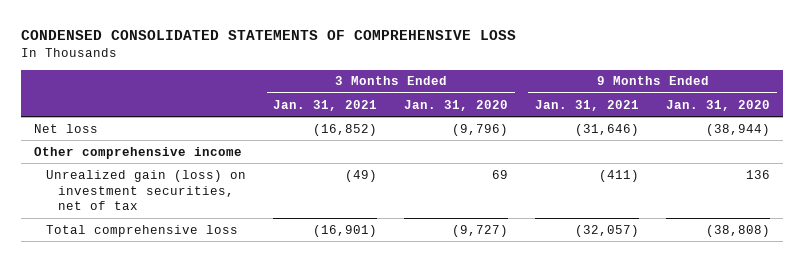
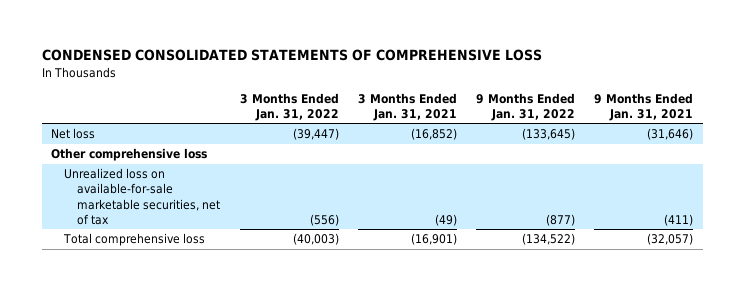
- | 3 Months Ended Jan. 31, 2021 | 3 Months Ended Jan. 31, 2020 | 9 Months Ended Jan. 31, 2021 | 9 Months Ended Jan. 31, 2020
+ | 3 Months Ended Jan. 31, 2022 | 3 Months Ended Jan. 31, 2021 | 9 Months Ended Jan. 31, 2022 | 9 Months Ended Jan. 31, 2021
- Other comprehensive income
- Unrealized gain (loss) on investment securities, net of tax | (49) | 69 | (411) | 136
+ Other comprehensive loss
+ Unrealized loss on available-for-sale marketable securities, net of tax | (556) | (49) | (877) | (411)

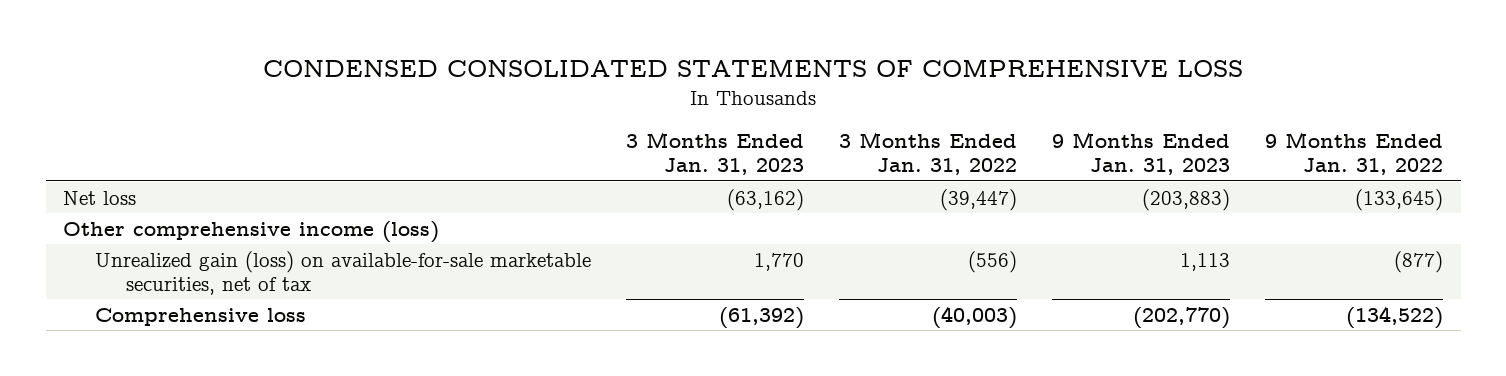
- | 3 Months Ended Jan. 31, 2022 | 3 Months Ended Jan. 31, 2021 | 9 Months Ended Jan. 31, 2022 | 9 Months Ended Jan. 31, 2021
+ | 3 Months Ended Jan. 31, 2023 | 3 Months Ended Jan. 31, 2022 | 9 Months Ended Jan. 31, 2023 | 9 Months Ended Jan. 31, 2022
- Other comprehensive loss
- Unrealized loss on available-for-sale marketable securities, net of tax | (556) | (49) | (877) | (411)
- Total comprehensive loss | (40,003) | (16,901) | (134,522) | (32,057)
+ Other comprehensive income (loss)
+ Unrealized gain (loss) on available-for-sale marketable securities, net of tax | 1,770 | (556) | 1,113 | (877)
+ Comprehensive loss | (61,392) | (40,003) | (202,770) | (134,522)

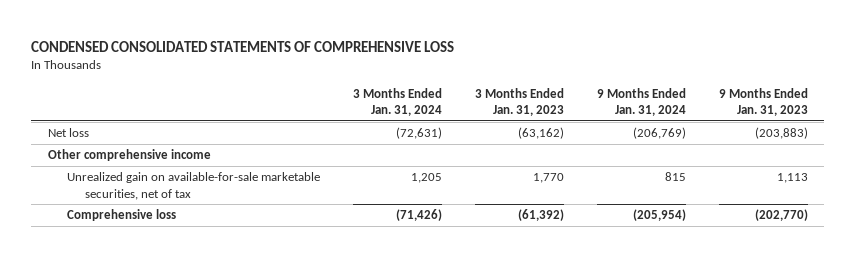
- | 3 Months Ended Jan. 31, 2023 | 3 Months Ended Jan. 31, 2022 | 9 Months Ended Jan. 31, 2023 | 9 Months Ended Jan. 31, 2022
+ | 3 Months Ended Jan. 31, 2024 | 3 Months Ended Jan. 31, 2023 | 9 Months Ended Jan. 31, 2024 | 9 Months Ended Jan. 31, 2023
- Other comprehensive income (loss)
- Unrealized gain (loss) on available-for-sale marketable securities, net of tax | 1,770 | (556) | 1,113 | (877)
+ Other comprehensive income
+ Unrealized gain on available-for-sale marketable securities, net of tax | 1,205 | 1,770 | 815 | 1,113

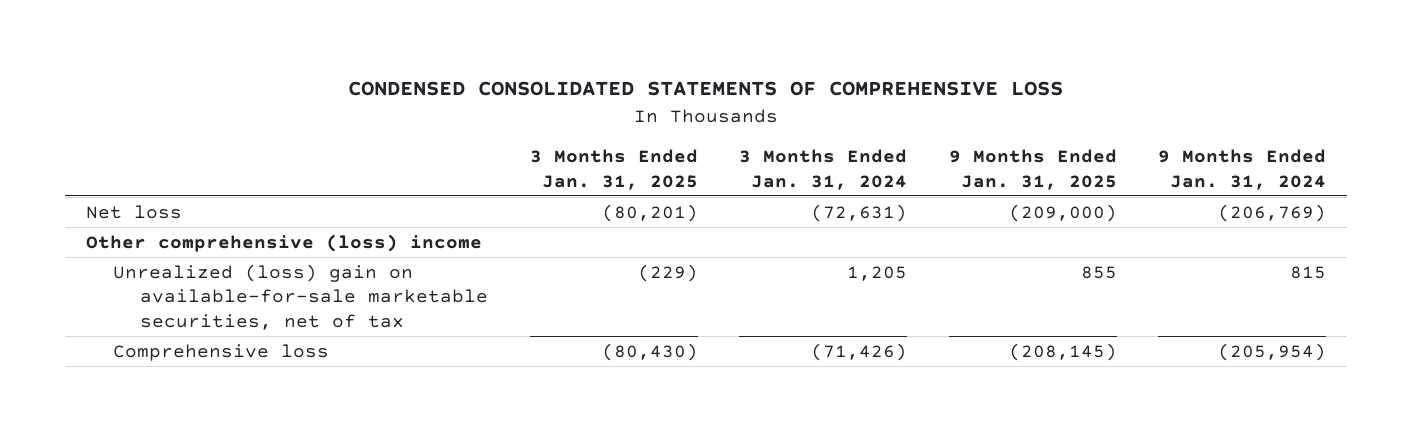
- | 3 Months Ended Jan. 31, 2024 | 3 Months Ended Jan. 31, 2023 | 9 Months Ended Jan. 31, 2024 | 9 Months Ended Jan. 31, 2023
+ | 3 Months Ended Jan. 31, 2025 | 3 Months Ended Jan. 31, 2024 | 9 Months Ended Jan. 31, 2025 | 9 Months Ended Jan. 31, 2024
- Other comprehensive income
- Unrealized gain on available-for-sale marketable securities, net of tax | 1,205 | 1,770 | 815 | 1,113
+ Other comprehensive (loss) income
+ Unrealized (loss) gain on available-for-sale marketable securities, net of tax | (229) | 1,205 | 855 | 815

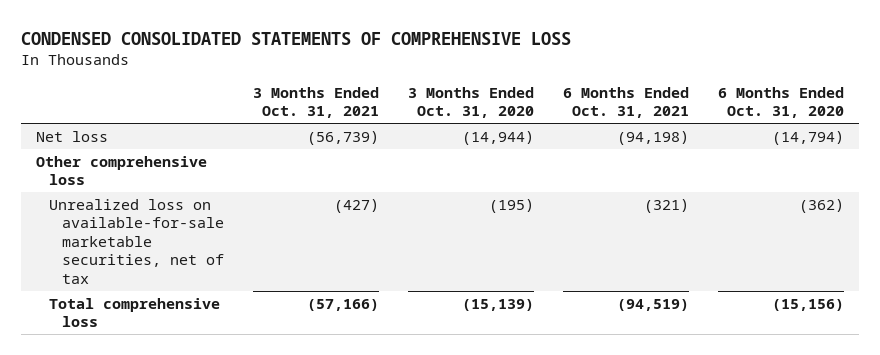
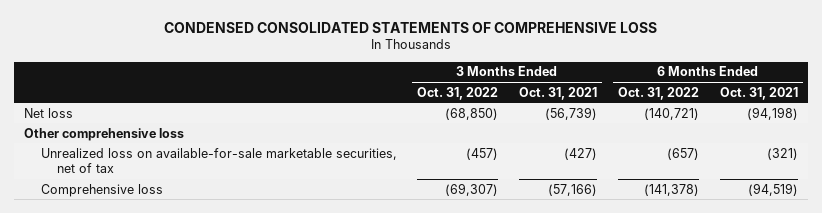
- | 3 Months Ended Oct. 31, 2021 | 3 Months Ended Oct. 31, 2020 | 6 Months Ended Oct. 31, 2021 | 6 Months Ended Oct. 31, 2020
+ | 3 Months Ended Oct. 31, 2022 | 3 Months Ended Oct. 31, 2021 | 6 Months Ended Oct. 31, 2022 | 6 Months Ended Oct. 31, 2021
- Total comprehensive loss | (57,166) | (15,139) | (94,519) | (15,156)
+ Comprehensive loss | (69,307) | (57,166) | (141,378) | (94,519)

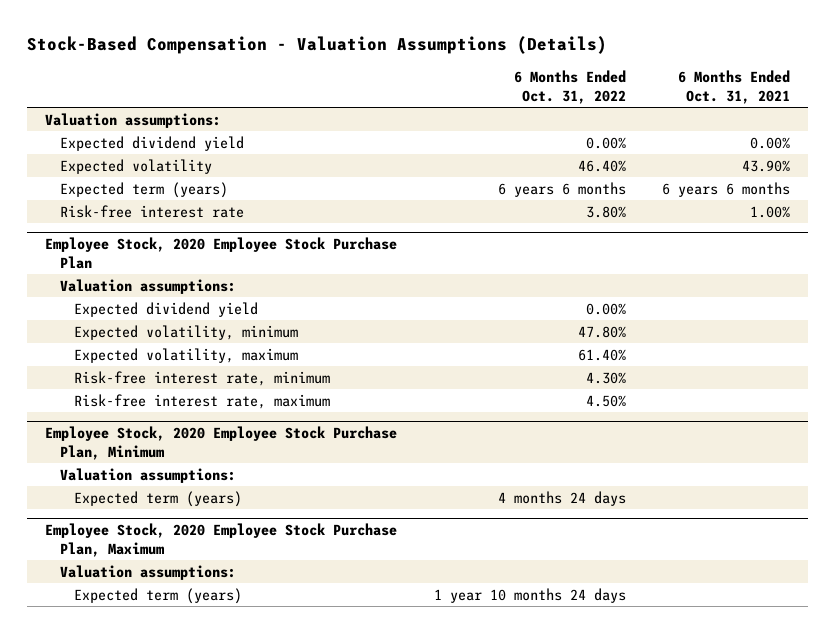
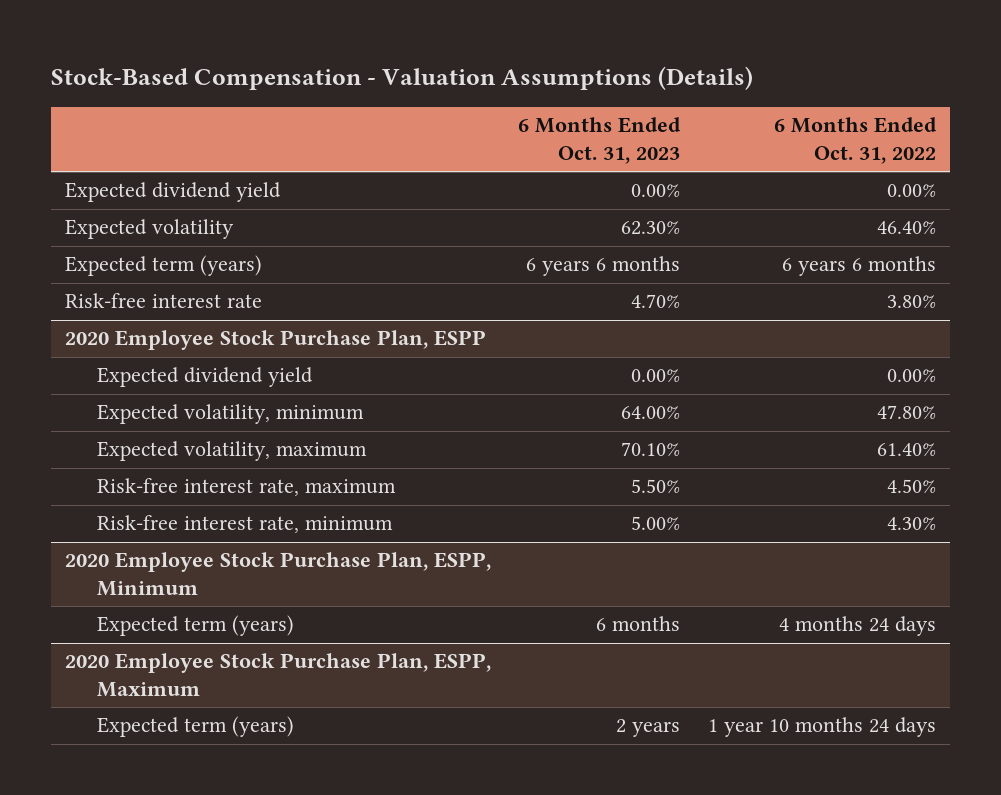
- | 6 Months Ended Oct. 31, 2022 | 6 Months Ended Oct. 31, 2021
+ | 6 Months Ended Oct. 31, 2023 | 6 Months Ended Oct. 31, 2022
- Valuation assumptions:
- Employee Stock, 2020 Employee Stock Purchase Plan
- Valuation assumptions:
+ 2020 Employee Stock Purchase Plan, ESPP
- Risk-free interest rate, minimum | 4.30% |
- Employee Stock, 2020 Employee Stock Purchase Plan, Minimum
- Valuation assumptions:
+ Risk-free interest rate, minimum | 5.00% | 4.30%
+ 2020 Employee Stock Purchase Plan, ESPP, Minimum
- Employee Stock, 2020 Employee Stock Purchase Plan, Maximum
- Valuation assumptions:
+ 2020 Employee Stock Purchase Plan, ESPP, Maximum

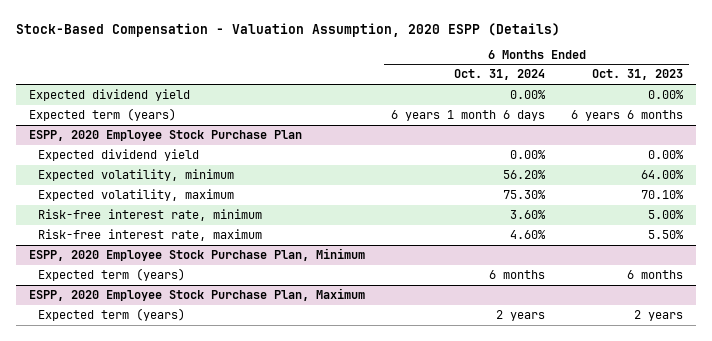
- Stock-Based Compensation - Valuation Assumptions (Details)
+ Stock-Based Compensation - Valuation Assumption, 2020 ESPP (Details)
- | 6 Months Ended Oct. 31, 2023 | 6 Months Ended Oct. 31, 2022
+ | 6 Months Ended Oct. 31, 2024 | 6 Months Ended Oct. 31, 2023
- Expected volatility | 62.30% | 46.40%
- Risk-free interest rate | 4.70% | 3.80%
- 2020 Employee Stock Purchase Plan, ESPP
+ ESPP, 2020 Employee Stock Purchase Plan
- Risk-free interest rate, maximum | 5.50% | 4.50%
- 2020 Employee Stock Purchase Plan, ESPP, Minimum
+ Risk-free interest rate, maximum | 4.60% | 5.50%
+ ESPP, 2020 Employee Stock Purchase Plan, Minimum
- 2020 Employee Stock Purchase Plan, ESPP, Maximum
+ ESPP, 2020 Employee Stock Purchase Plan, Maximum

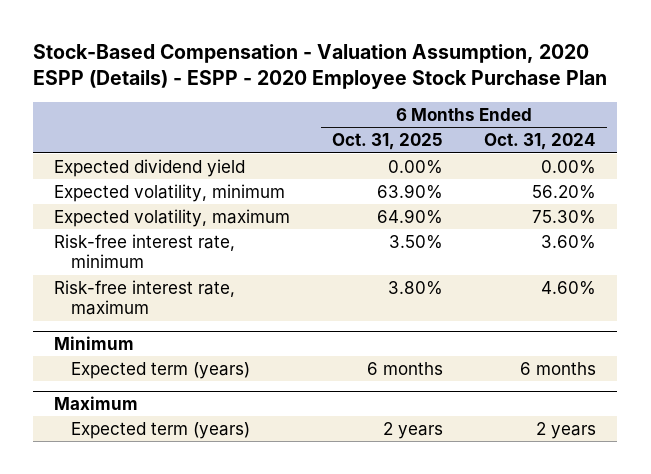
- Stock-Based Compensation - Valuation Assumption, 2020 ESPP (Details)
+ Stock-Based Compensation - Valuation Assumption, 2020 ESPP (Details) - ESPP - 2020 Employee Stock Purchase Plan
- | 6 Months Ended Oct. 31, 2024 | 6 Months Ended Oct. 31, 2023
+ | 6 Months Ended Oct. 31, 2025 | 6 Months Ended Oct. 31, 2024
- Expected term (years) | 6 years 1 month 6 days | 6 years 6 months
- ESPP, 2020 Employee Stock Purchase Plan
- Expected dividend yield | 0.00% | 0.00%
- ESPP, 2020 Employee Stock Purchase Plan, Minimum
+ Minimum
- ESPP, 2020 Employee Stock Purchase Plan, Maximum
+ Maximum

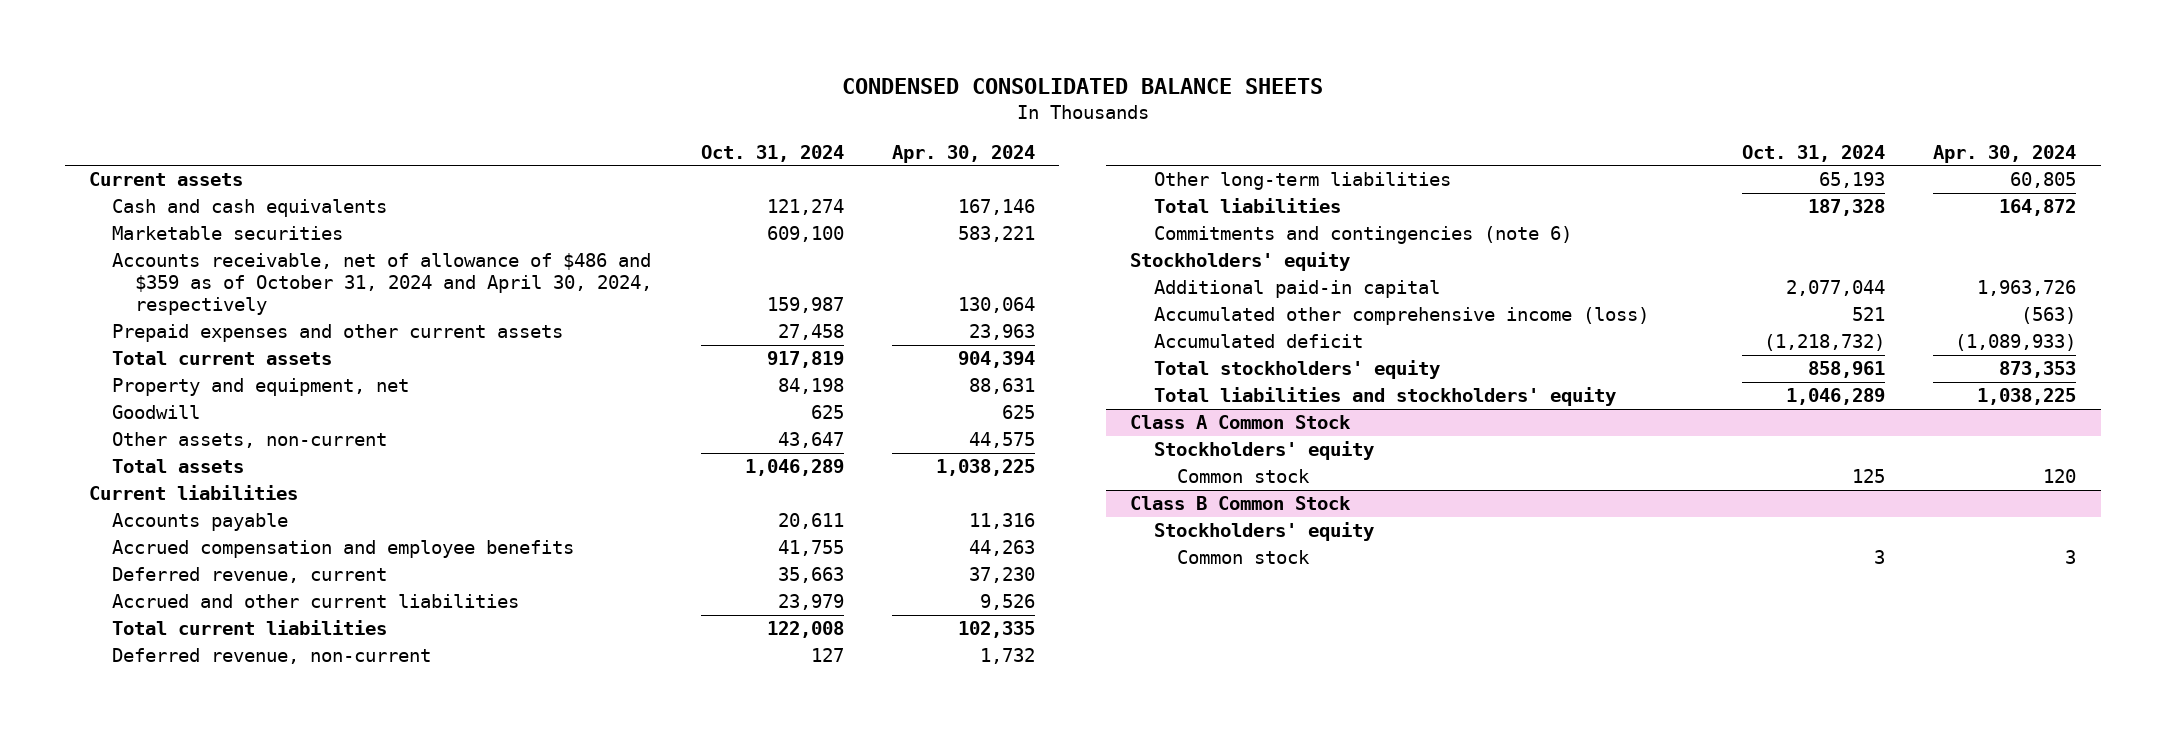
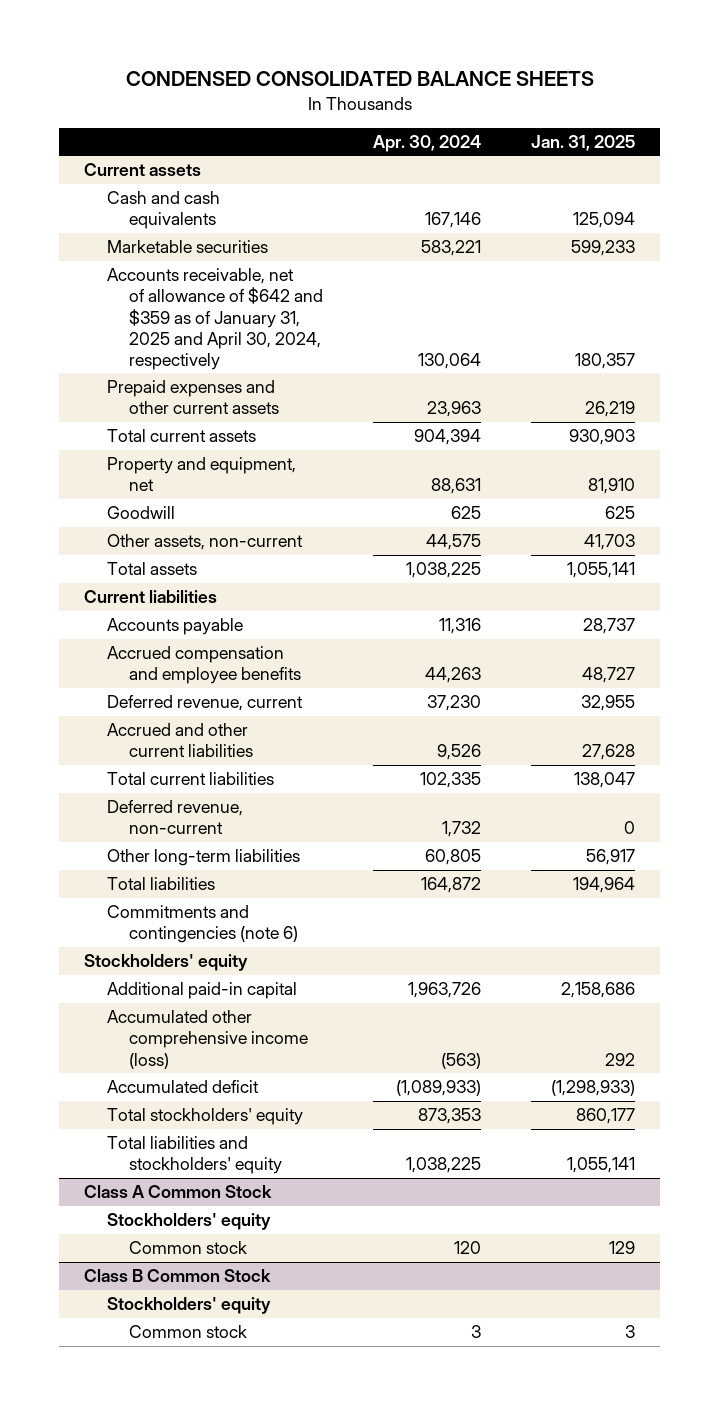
- | Oct. 31, 2024 | Apr. 30, 2024
+ | Apr. 30, 2024 | Jan. 31, 2025
- Accounts receivable, net of allowance of $486 and $359 as of October 31, 2024 and April 30, 2024, respectively | 159,987 | 130,064
+ Accounts receivable, net of allowance of $642 and $359 as of January 31, 2025 and April 30, 2024, respectively | 130,064 | 180,357

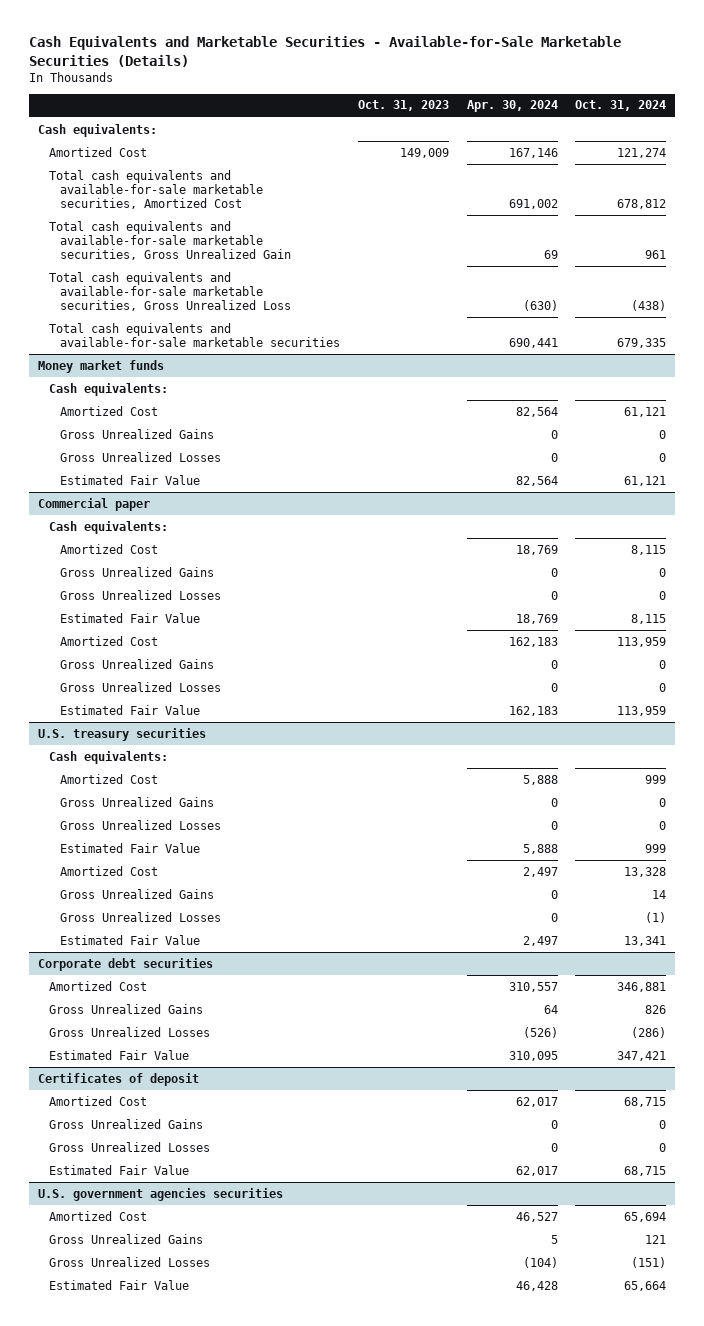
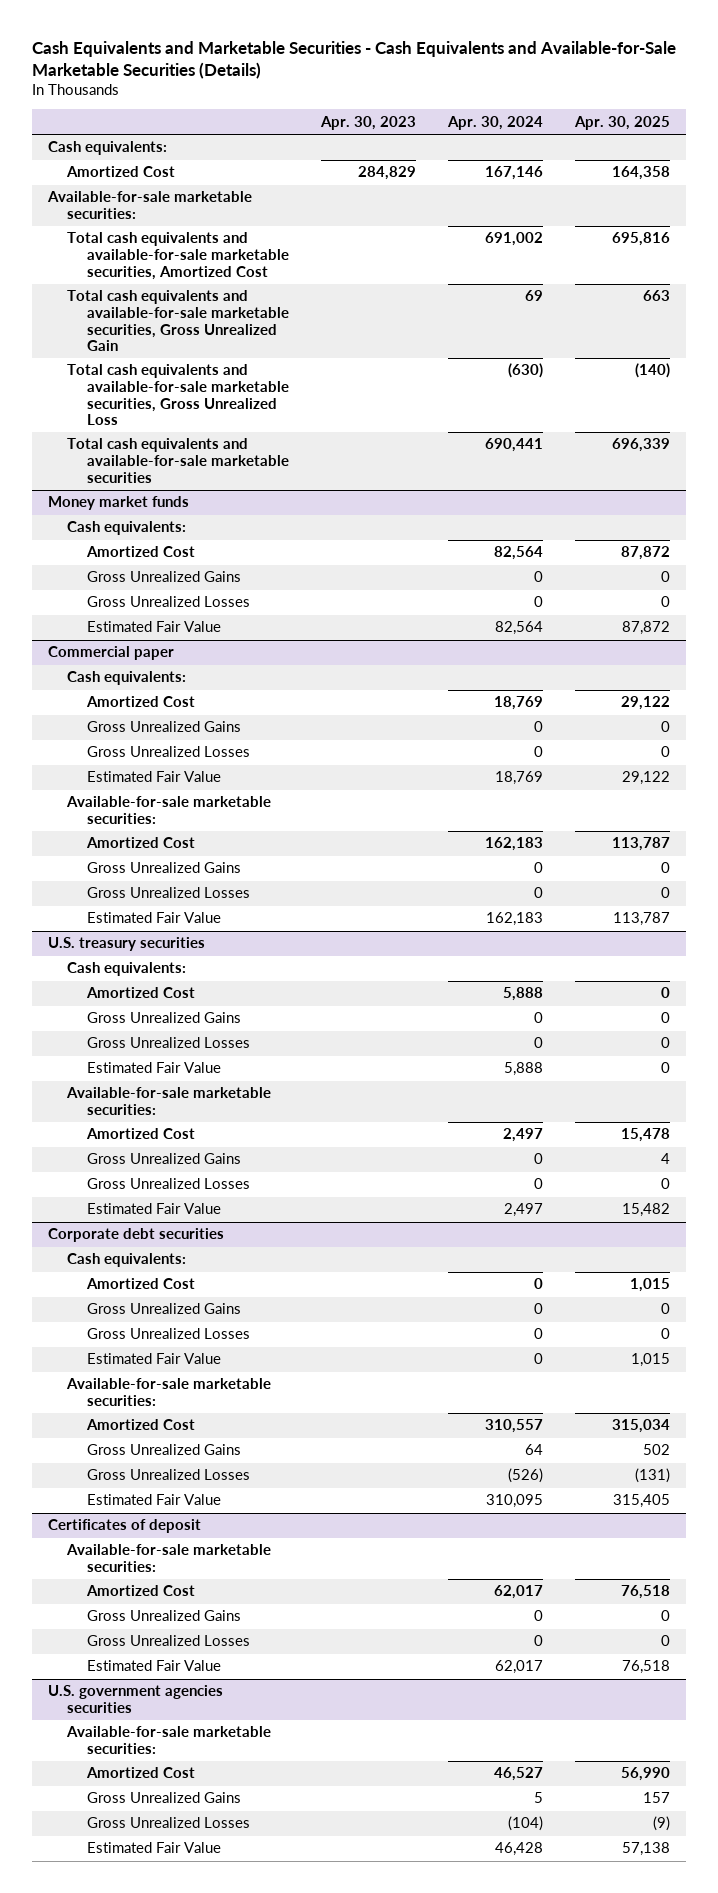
- Cash Equivalents and Marketable Securities - Available-for-Sale Marketable Securities (Details)
+ Cash Equivalents and Marketable Securities - Cash Equivalents and Available-for-Sale Marketable Securities (Details)
- | Oct. 31, 2023 | Apr. 30, 2024 | Oct. 31, 2024
+ | Apr. 30, 2023 | Apr. 30, 2024 | Apr. 30, 2025
+ Available-for-sale marketable securities:
@ Commercial paper
+ Available-for-sale marketable securities:
@ U.S. treasury securities
+ Available-for-sale marketable securities:
@ Corporate debt securities
+ Cash equivalents:
+ Amortized Cost | | 0 | 1,015
+ Gross Unrealized Gains | | 0 | 0
+ Gross Unrealized Losses | | 0 | 0
+ Estimated Fair Value | | 0 | 1,015
+ Available-for-sale marketable securities:
@ Certificates of deposit
+ Available-for-sale marketable securities:
@ U.S. government agencies securities
+ Available-for-sale marketable securities:

